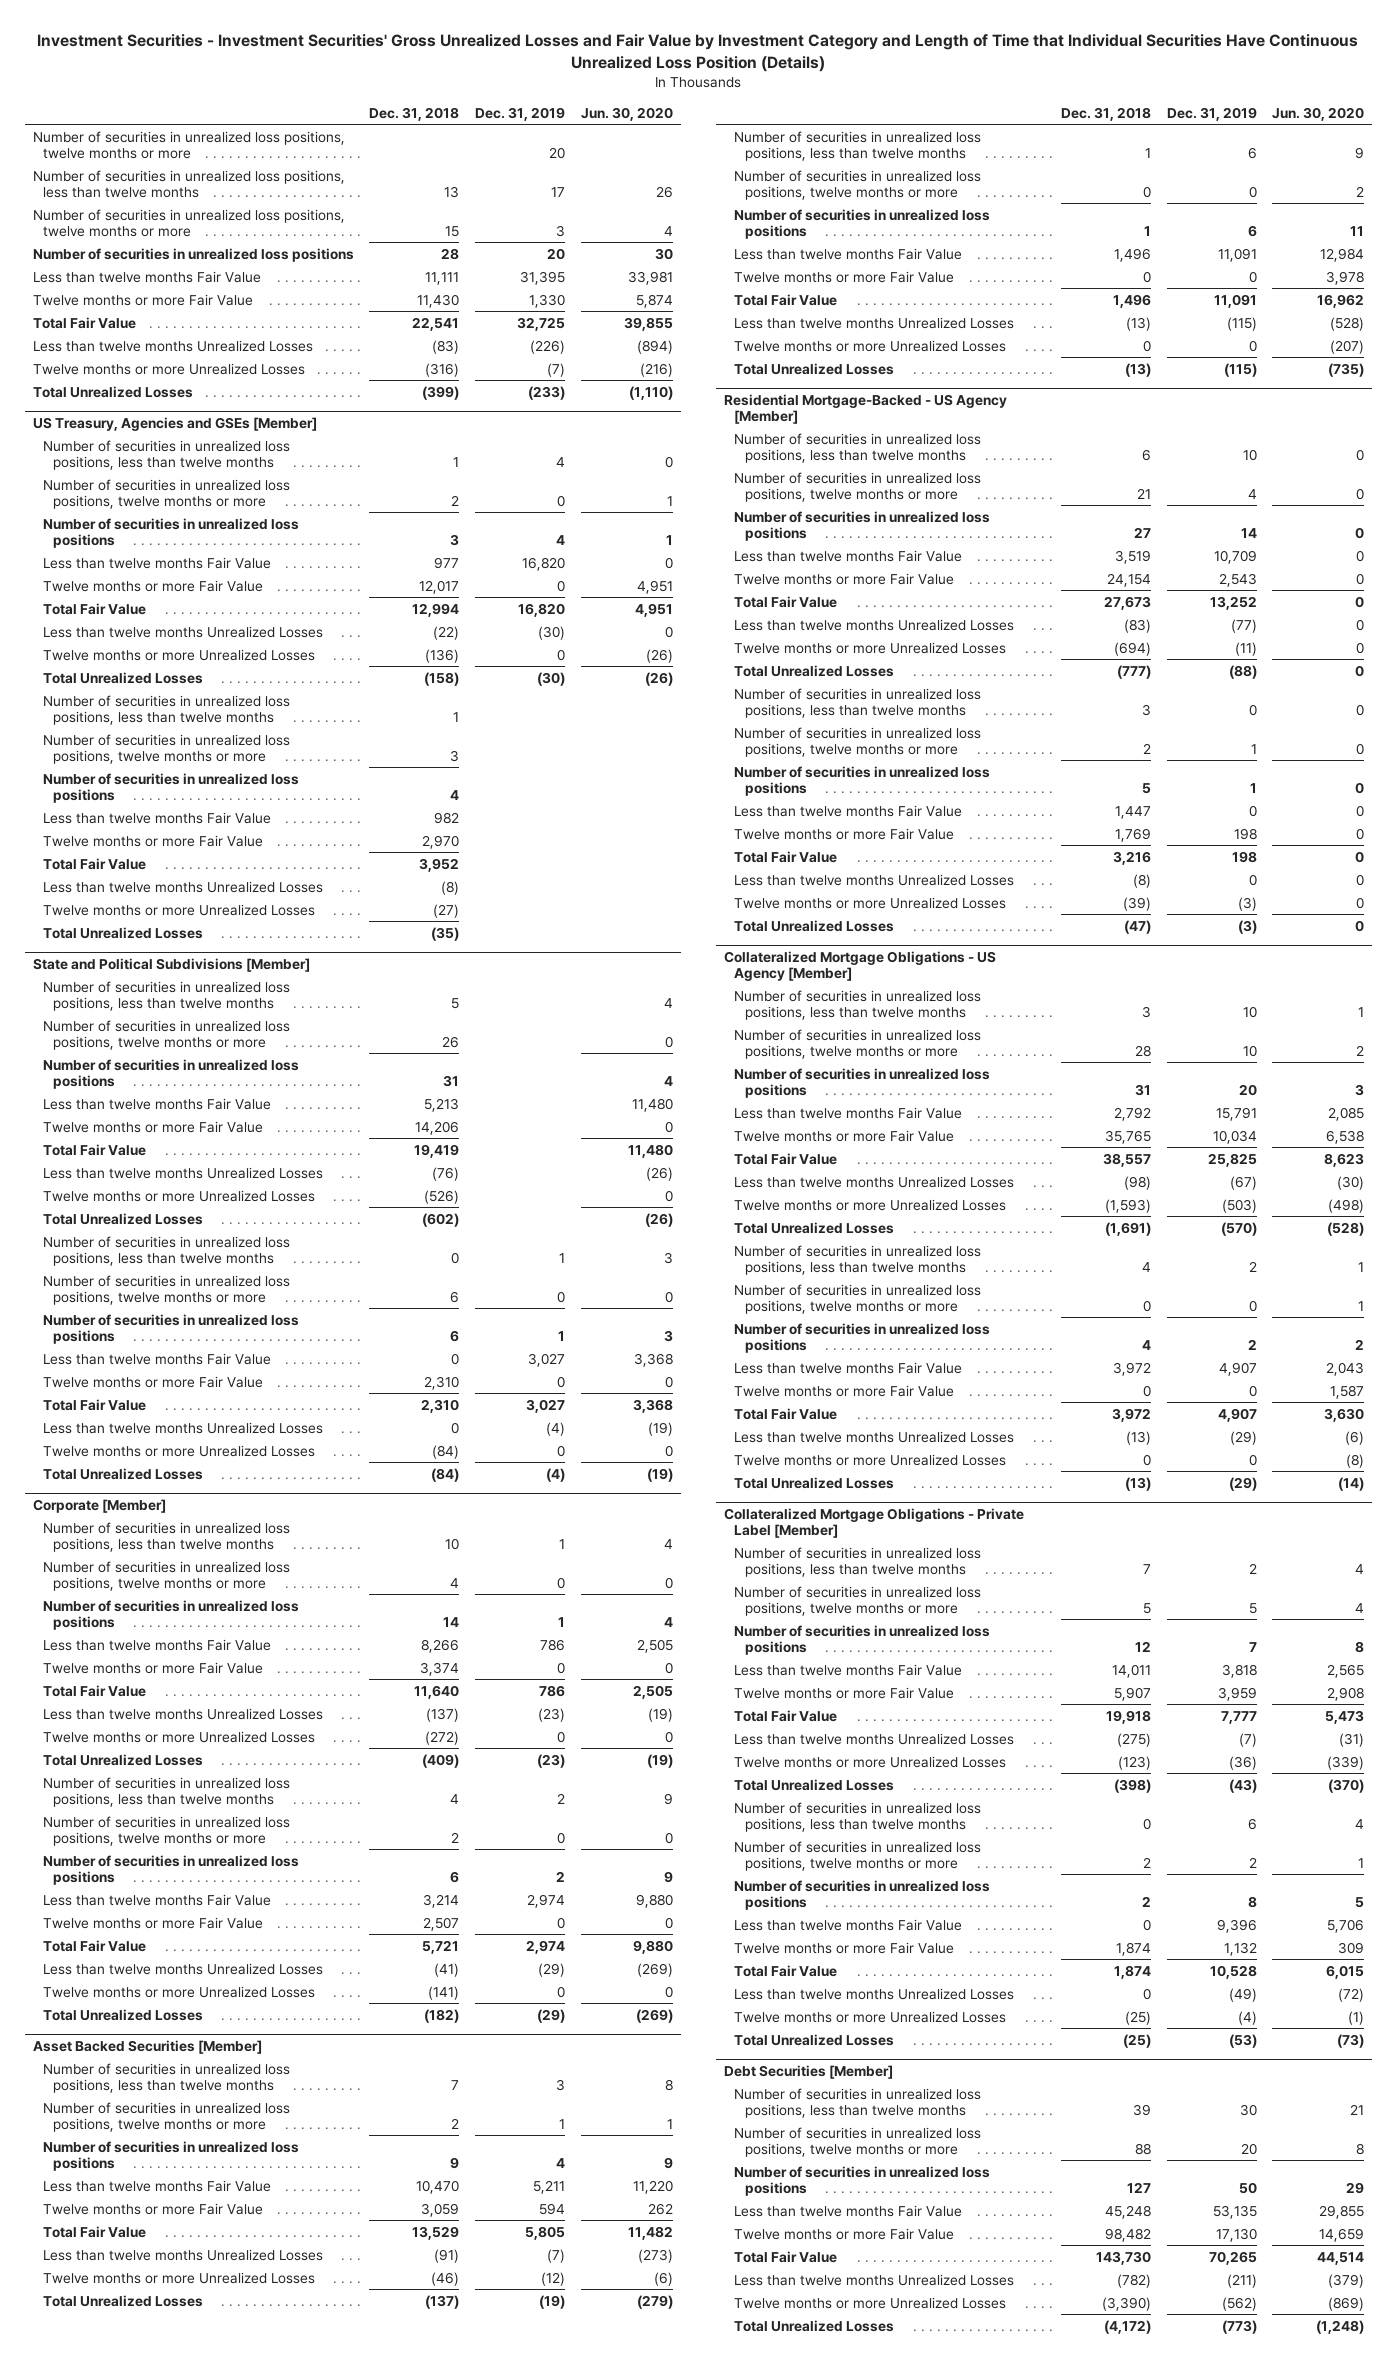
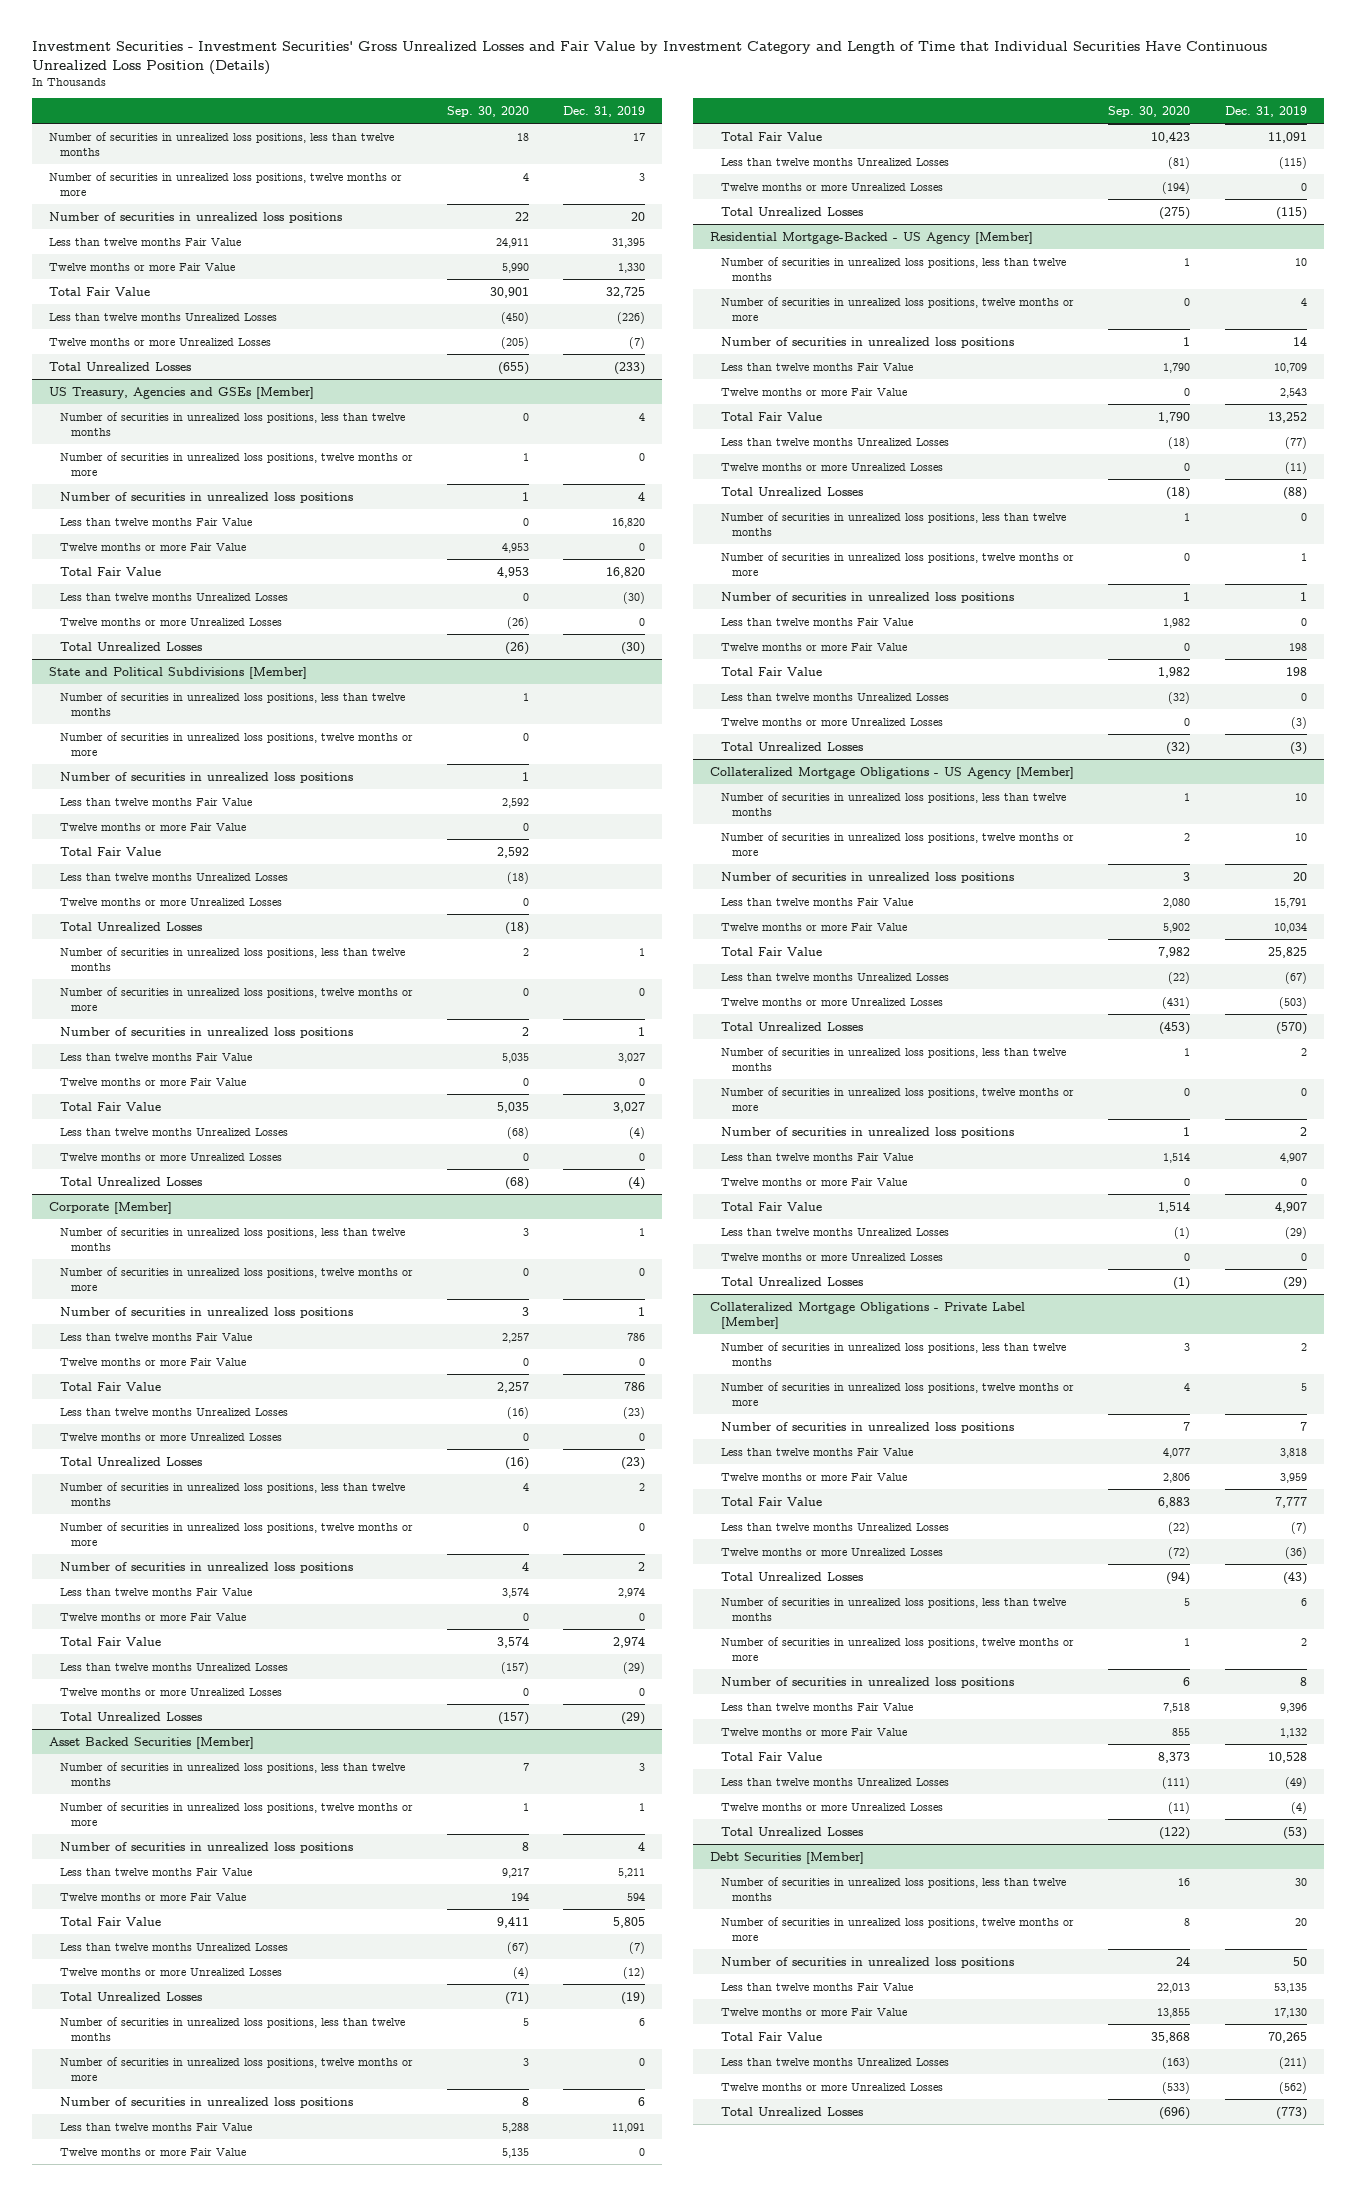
- | Dec. 31, 2018 | Dec. 31, 2019 | Jun. 30, 2020
+ | Sep. 30, 2020 | Dec. 31, 2019
- Number of securities in unrealized loss positions, twelve months or more | | 20 |
@ US Treasury, Agencies and GSEs [Member]
- Number of securities in unrealized loss positions, less than twelve months | 1 | |
- Number of securities in unrealized loss positions, twelve months or more | 3 | |
- Number of securities in unrealized loss positions | 4 | |
- Less than twelve months Fair Value | 982 | |
- Twelve months or more Fair Value | 2,970 | |
- Total Fair Value | 3,952 | |
- Less than twelve months Unrealized Losses | (8) | |
- Twelve months or more Unrealized Losses | (27) | |
- Total Unrealized Losses | (35) | |

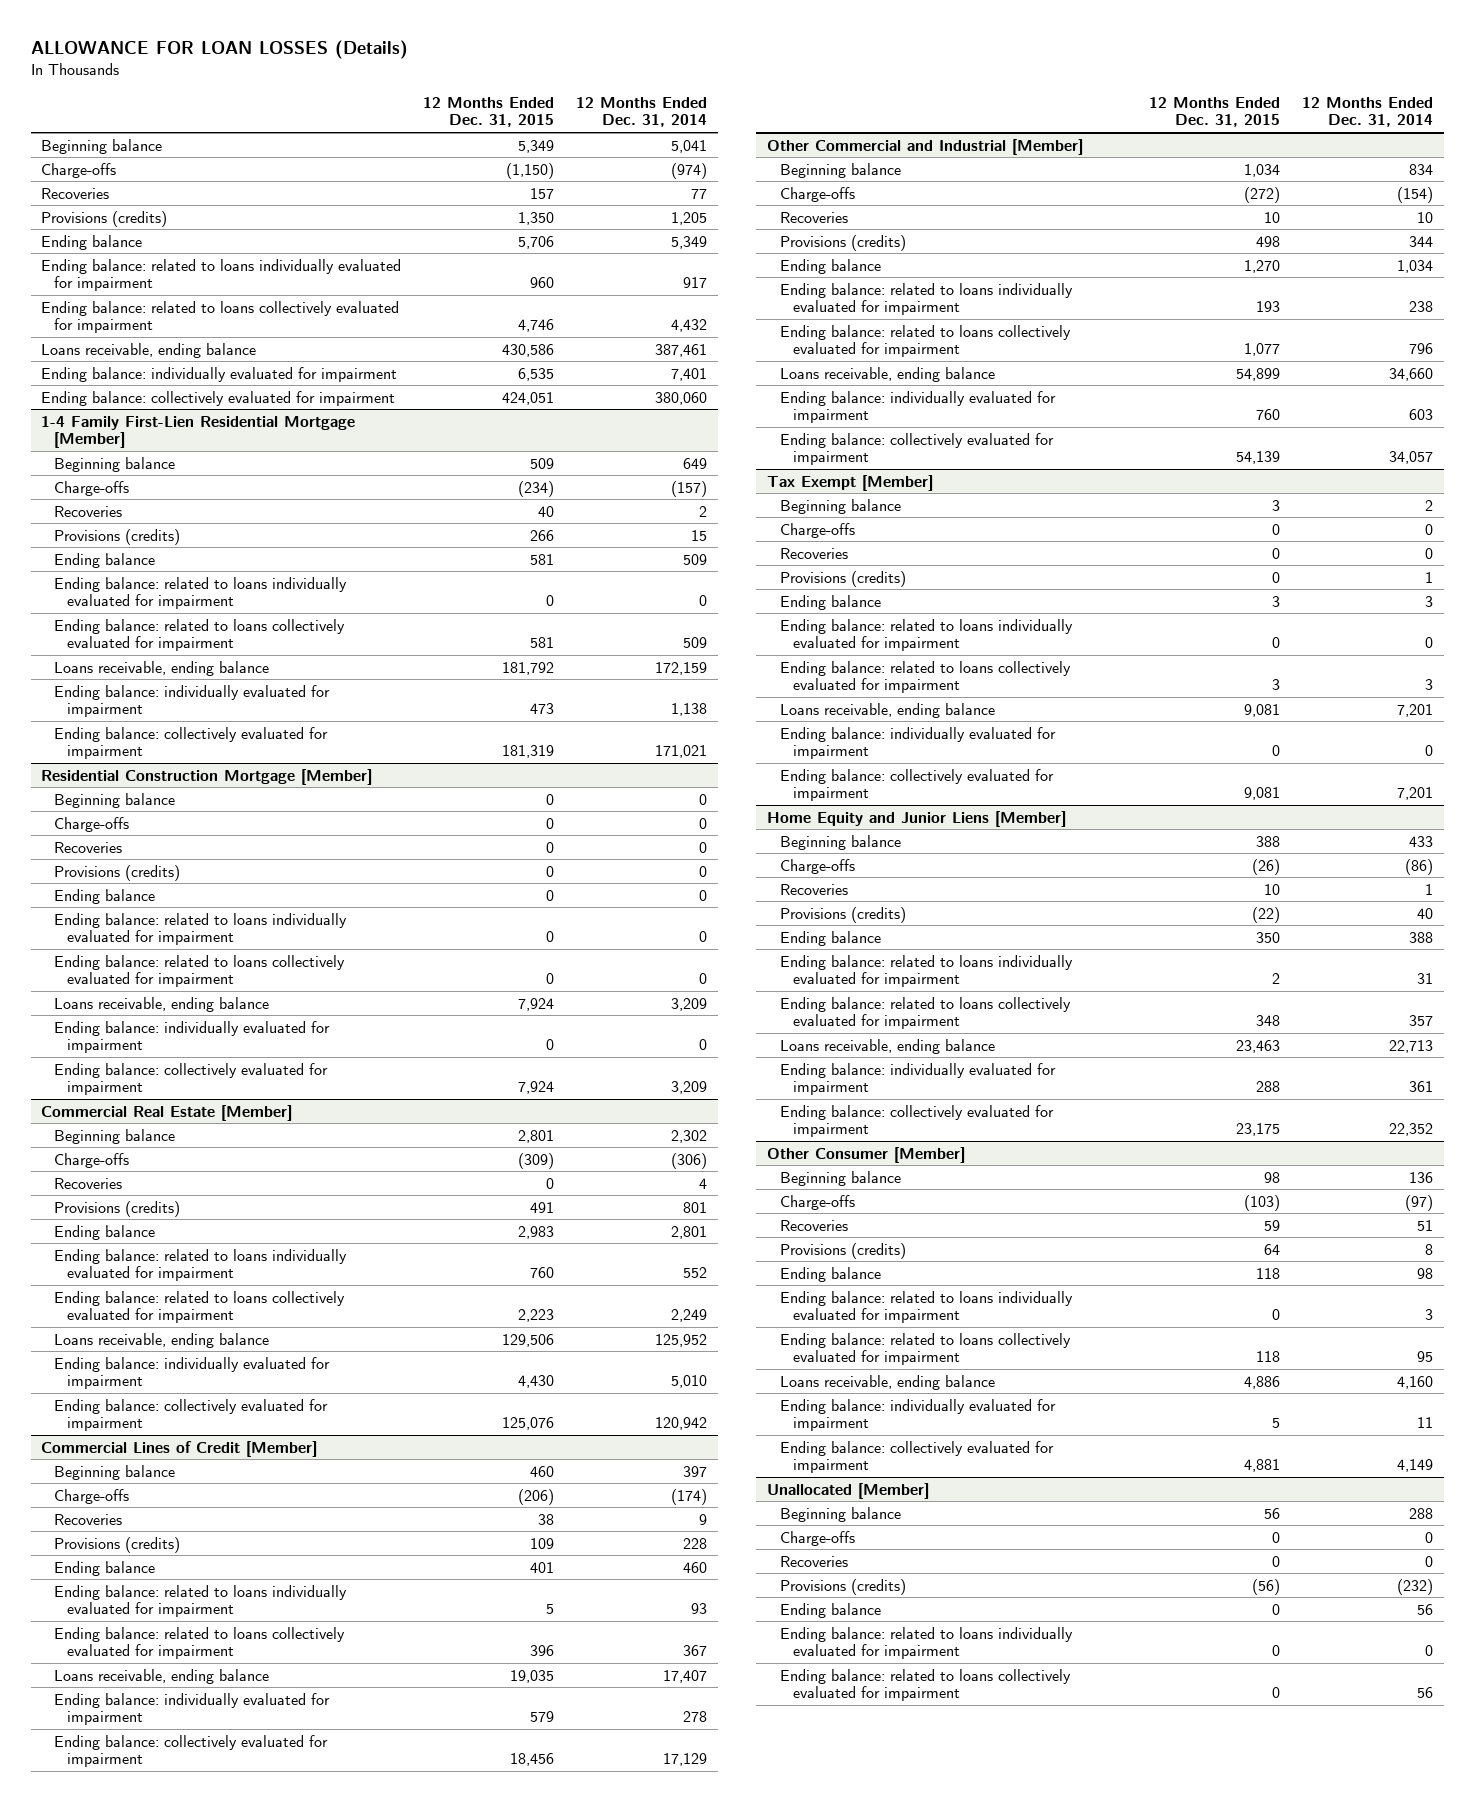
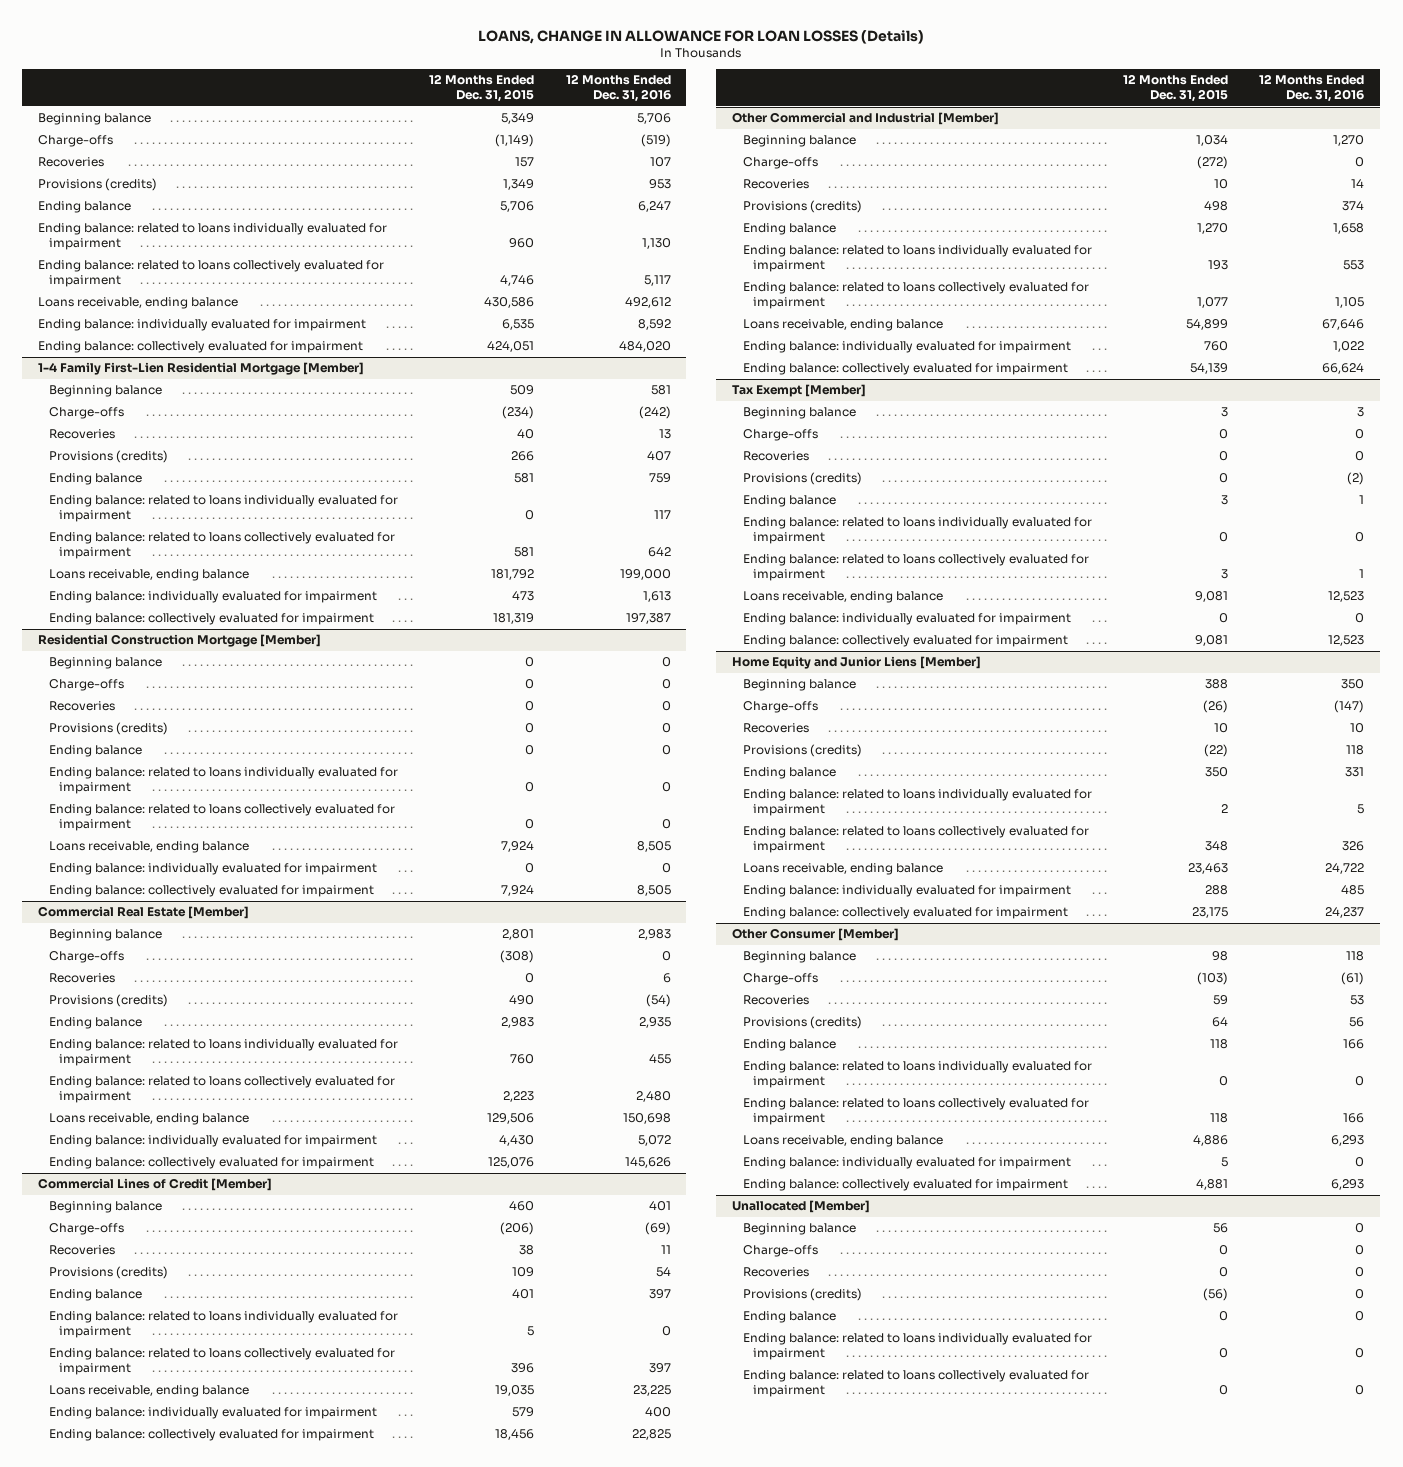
- ALLOWANCE FOR LOAN LOSSES (Details)
+ LOANS, CHANGE IN ALLOWANCE FOR LOAN LOSSES (Details)
- | 12 Months Ended Dec. 31, 2015 | 12 Months Ended Dec. 31, 2014
+ | 12 Months Ended Dec. 31, 2015 | 12 Months Ended Dec. 31, 2016
- Charge-offs | (1,150) | (974)
+ Charge-offs | (1,149) | (519)
- Provisions (credits) | 1,350 | 1,205
+ Provisions (credits) | 1,349 | 953
@ Commercial Real Estate [Member]
- Charge-offs | (309) | (306)
+ Charge-offs | (308) | 0
- Provisions (credits) | 491 | 801
+ Provisions (credits) | 490 | (54)

